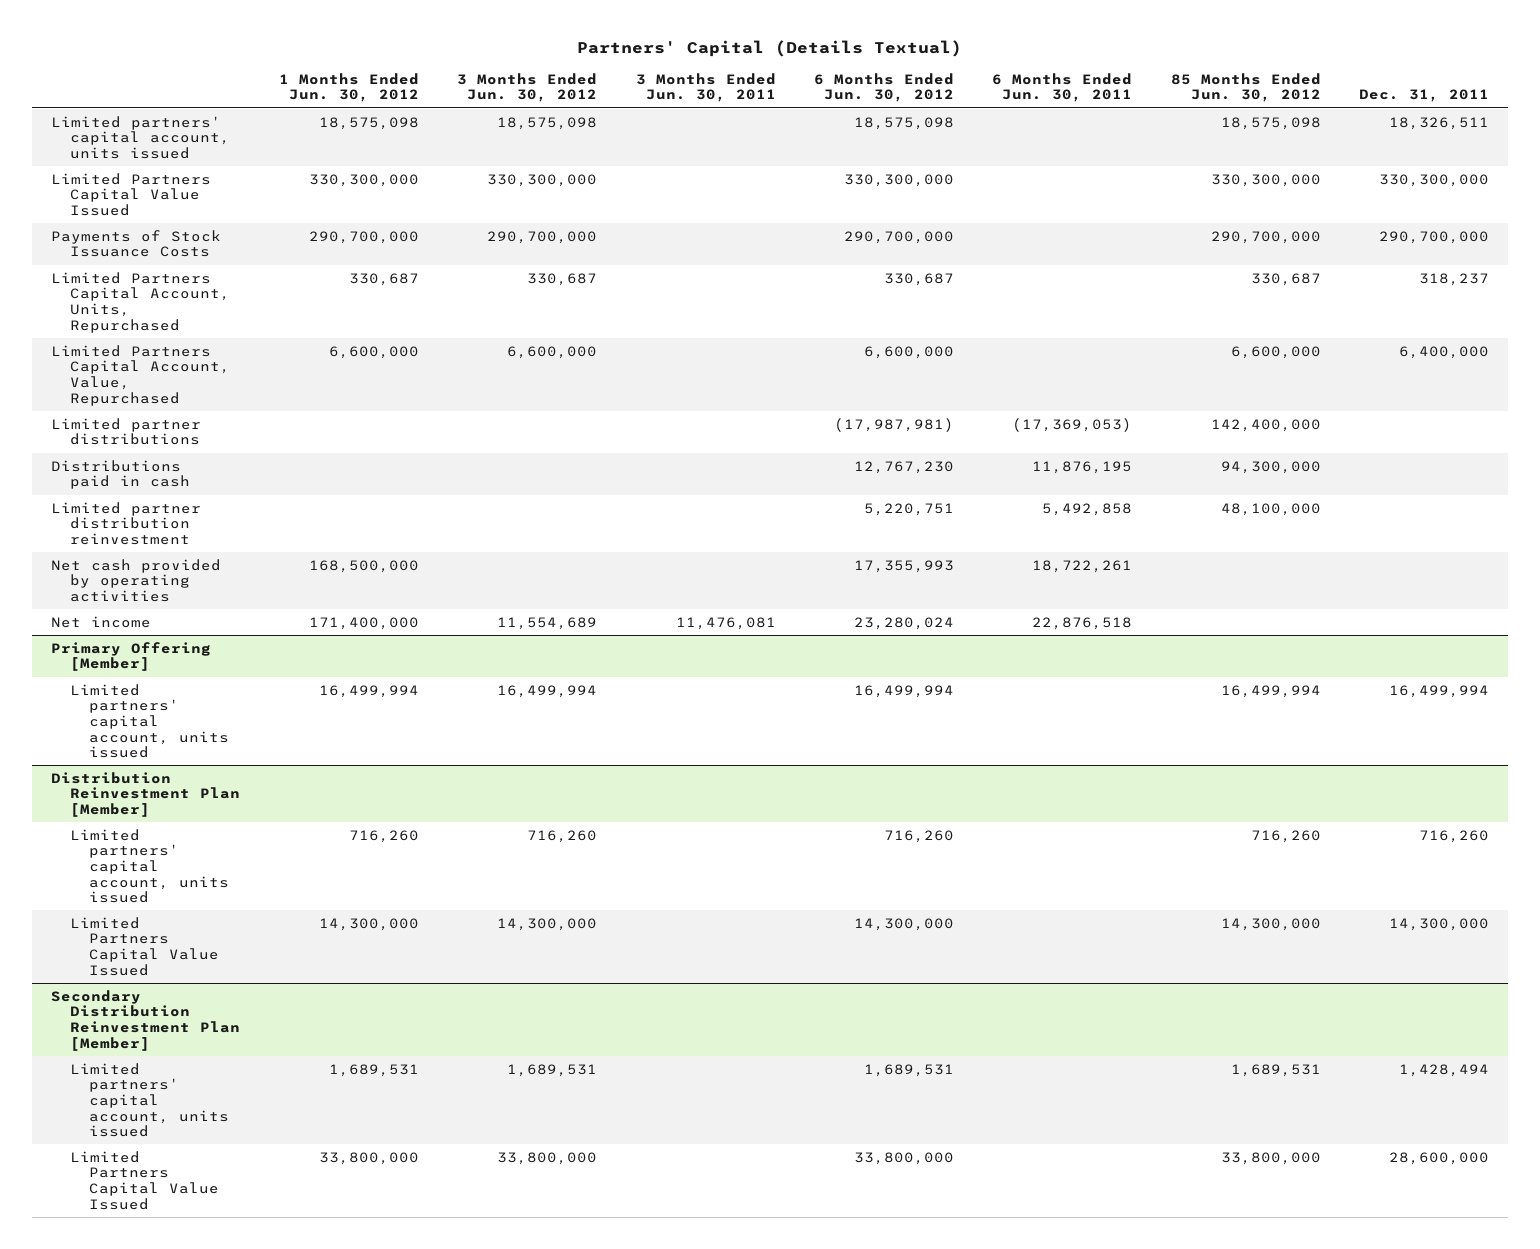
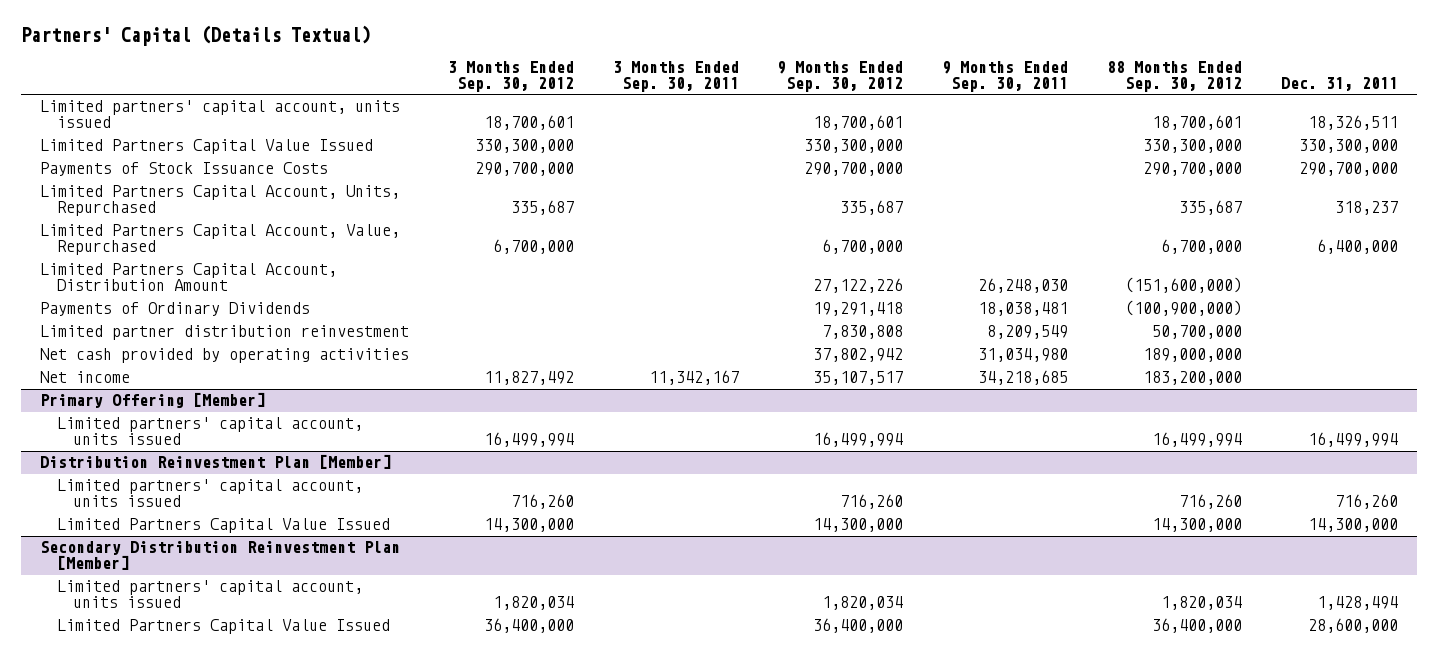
- | 1 Months Ended Jun. 30, 2012 | 3 Months Ended Jun. 30, 2012 | 3 Months Ended Jun. 30, 2011 | 6 Months Ended Jun. 30, 2012 | 6 Months Ended Jun. 30, 2011 | 85 Months Ended Jun. 30, 2012 | Dec. 31, 2011
+ | 3 Months Ended Sep. 30, 2012 | 3 Months Ended Sep. 30, 2011 | 9 Months Ended Sep. 30, 2012 | 9 Months Ended Sep. 30, 2011 | 88 Months Ended Sep. 30, 2012 | Dec. 31, 2011
- Limited partner distributions | | | | (17,987,981) | (17,369,053) | 142,400,000 |
- Distributions paid in cash | | | | 12,767,230 | 11,876,195 | 94,300,000 |
+ Limited Partners Capital Account, Distribution Amount | | | 27,122,226 | 26,248,030 | (151,600,000) |
+ Payments of Ordinary Dividends | | | 19,291,418 | 18,038,481 | (100,900,000) |

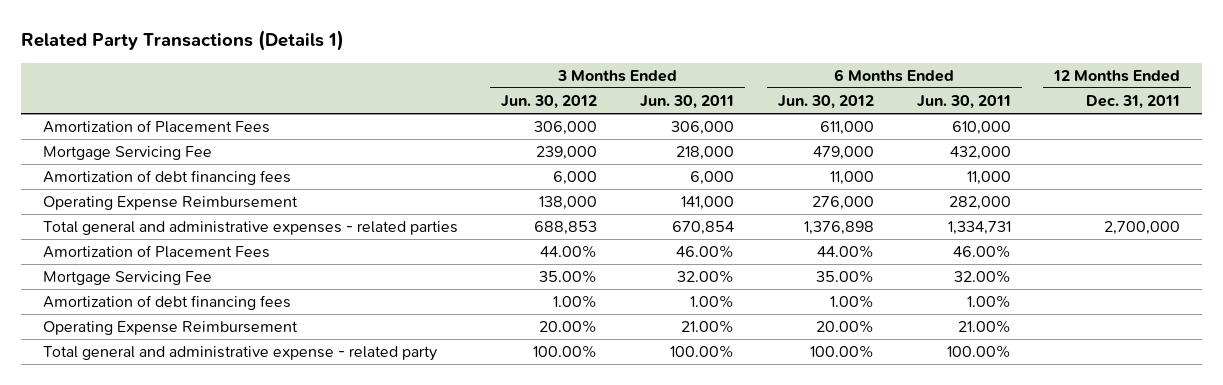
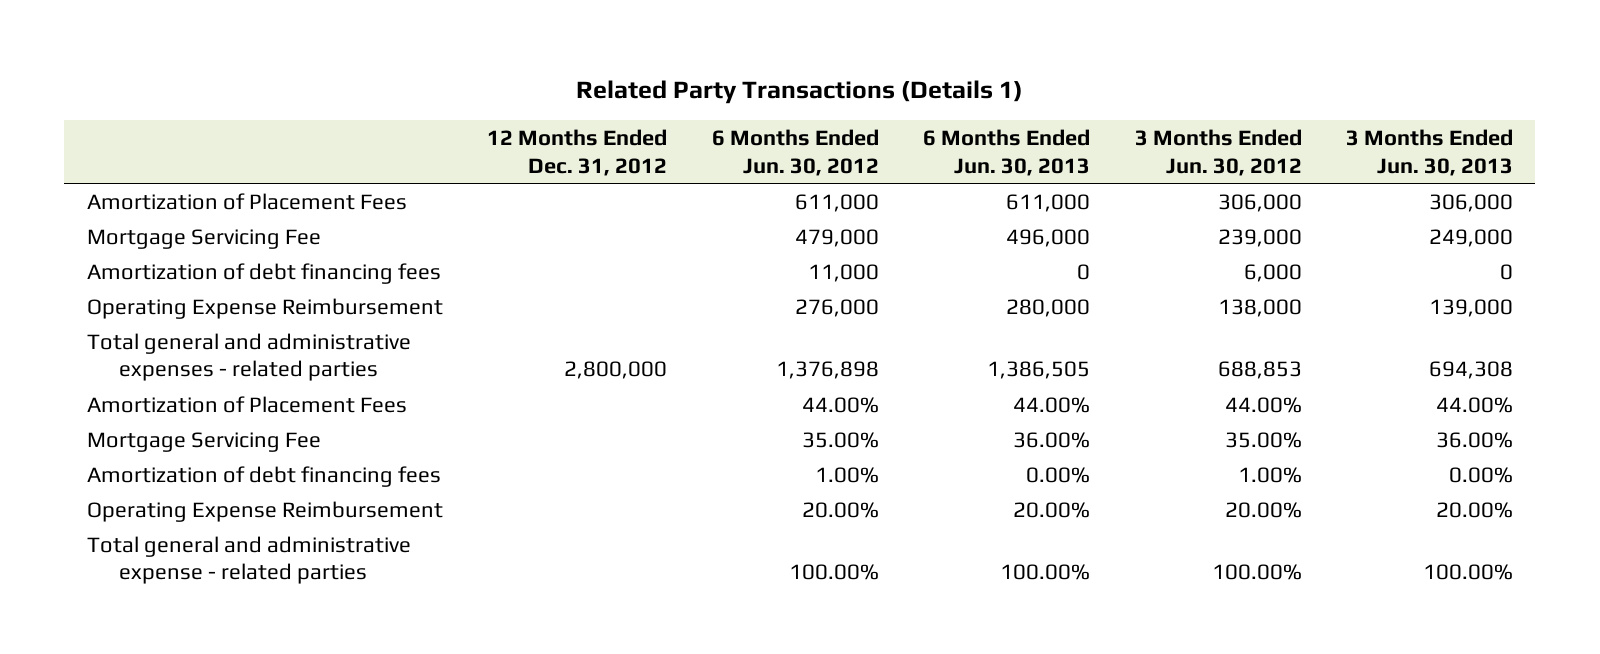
- | 3 Months Ended Jun. 30, 2012 | 3 Months Ended Jun. 30, 2011 | 6 Months Ended Jun. 30, 2012 | 6 Months Ended Jun. 30, 2011 | 12 Months Ended Dec. 31, 2011
+ | 12 Months Ended Dec. 31, 2012 | 6 Months Ended Jun. 30, 2012 | 6 Months Ended Jun. 30, 2013 | 3 Months Ended Jun. 30, 2012 | 3 Months Ended Jun. 30, 2013
- Total general and administrative expense - related party | 100.00% | 100.00% | 100.00% | 100.00% |
+ Total general and administrative expense - related parties | | 100.00% | 100.00% | 100.00% | 100.00%

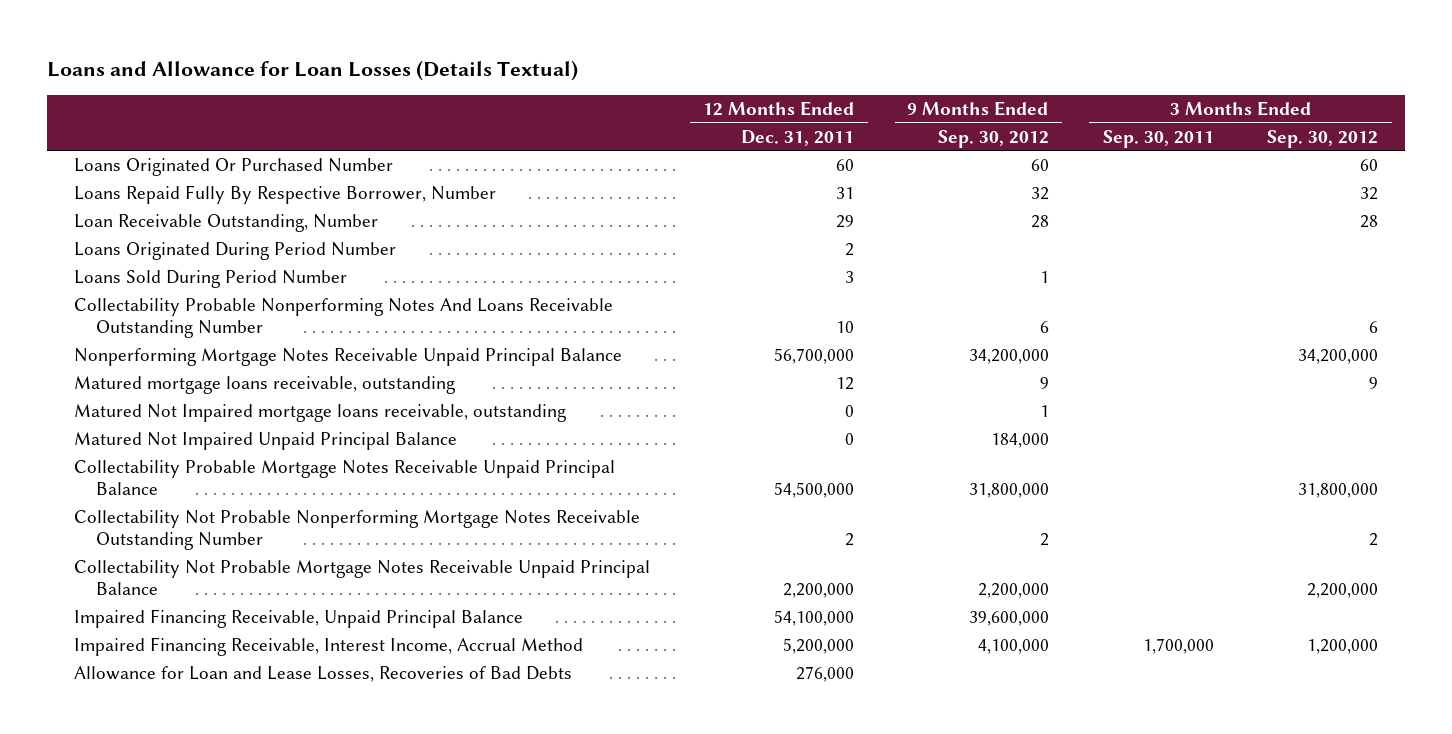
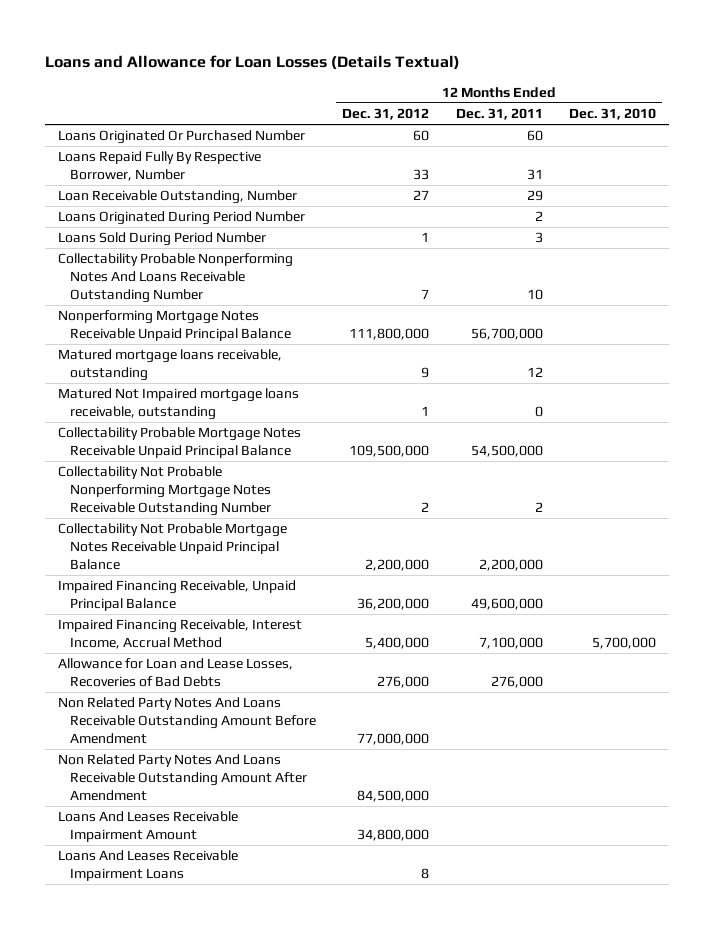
- | 12 Months Ended Dec. 31, 2011 | 9 Months Ended Sep. 30, 2012 | 3 Months Ended Sep. 30, 2011 | 3 Months Ended Sep. 30, 2012
+ | 12 Months Ended Dec. 31, 2012 | 12 Months Ended Dec. 31, 2011 | 12 Months Ended Dec. 31, 2010
- Matured Not Impaired Unpaid Principal Balance | 0 | 184,000 | |
- Impaired Financing Receivable, Unpaid Principal Balance | 54,100,000 | 39,600,000 | |
- Impaired Financing Receivable, Interest Income, Accrual Method | 5,200,000 | 4,100,000 | 1,700,000 | 1,200,000
+ Impaired Financing Receivable, Unpaid Principal Balance | 36,200,000 | 49,600,000 |
+ Impaired Financing Receivable, Interest Income, Accrual Method | 5,400,000 | 7,100,000 | 5,700,000
+ Non Related Party Notes And Loans Receivable Outstanding Amount Before Amendment | 77,000,000 | |
+ Non Related Party Notes And Loans Receivable Outstanding Amount After Amendment | 84,500,000 | |
+ Loans And Leases Receivable Impairment Amount | 34,800,000 | |
+ Loans And Leases Receivable Impairment Loans | 8 | |

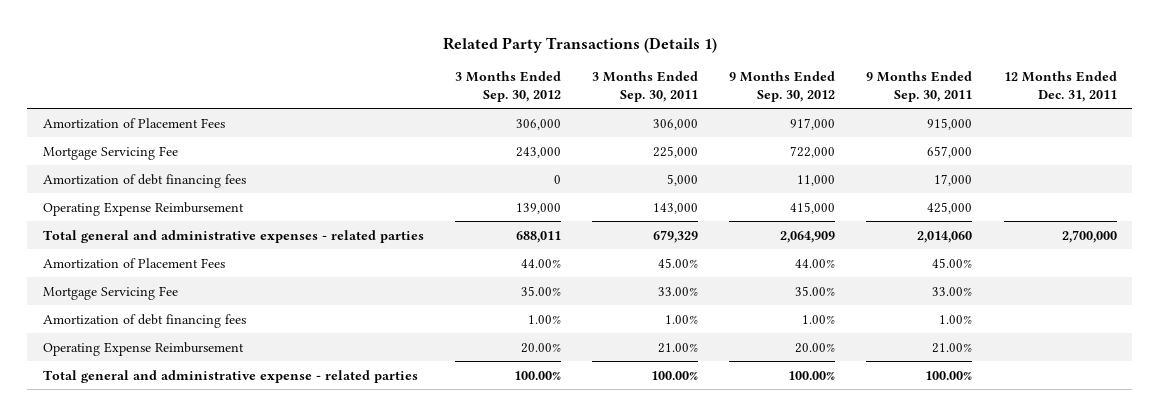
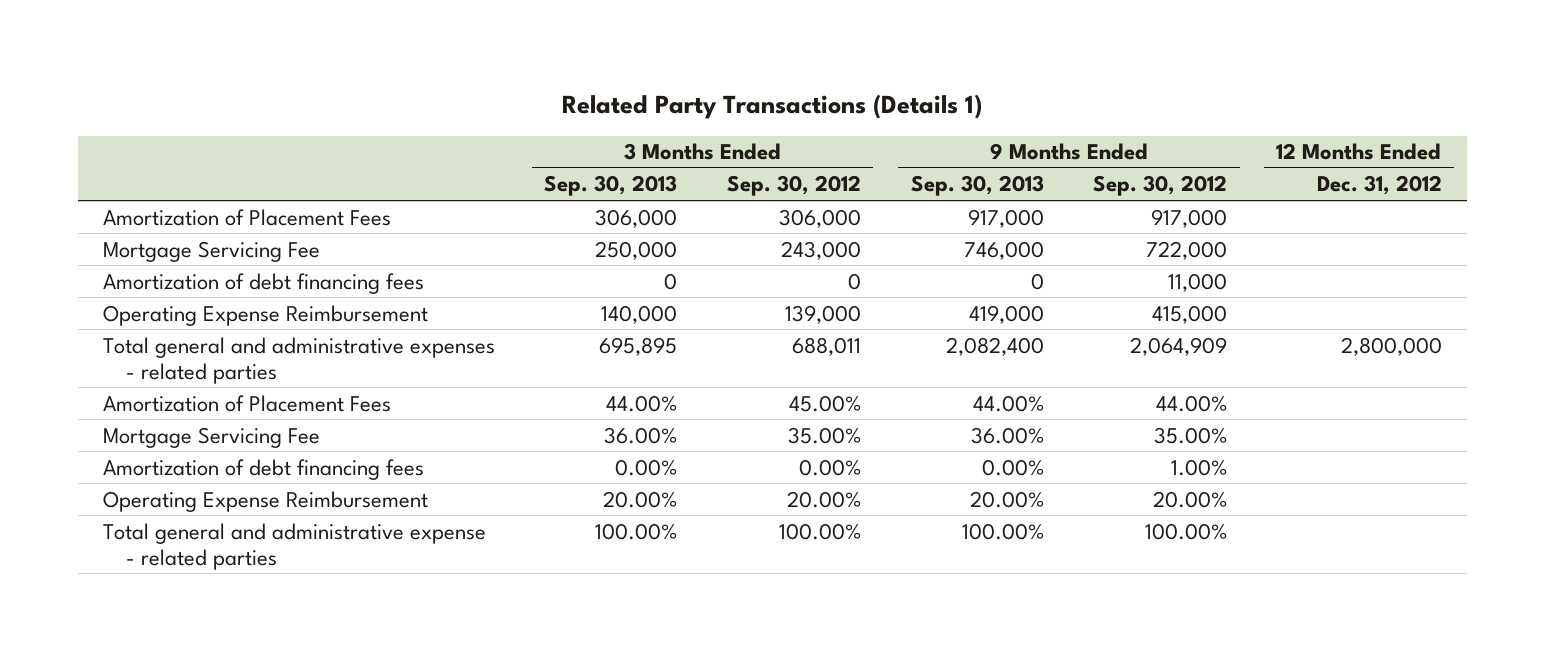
- | 3 Months Ended Sep. 30, 2012 | 3 Months Ended Sep. 30, 2011 | 9 Months Ended Sep. 30, 2012 | 9 Months Ended Sep. 30, 2011 | 12 Months Ended Dec. 31, 2011
+ | 3 Months Ended Sep. 30, 2013 | 3 Months Ended Sep. 30, 2012 | 9 Months Ended Sep. 30, 2013 | 9 Months Ended Sep. 30, 2012 | 12 Months Ended Dec. 31, 2012
- Amortization of Placement Fees | 44.00% | 45.00% | 44.00% | 45.00% |
+ Amortization of Placement Fees | 44.00% | 45.00% | 44.00% | 44.00% |
- Amortization of debt financing fees | 1.00% | 1.00% | 1.00% | 1.00% |
+ Amortization of debt financing fees | 0.00% | 0.00% | 0.00% | 1.00% |

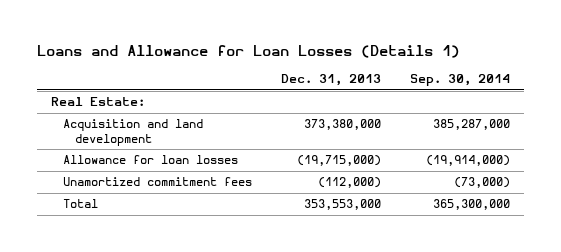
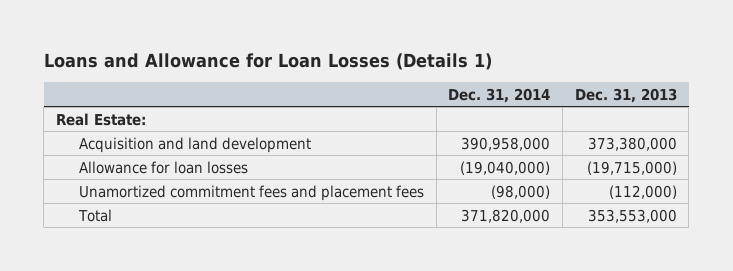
- | Dec. 31, 2013 | Sep. 30, 2014
+ | Dec. 31, 2014 | Dec. 31, 2013
- Unamortized commitment fees | (112,000) | (73,000)
+ Unamortized commitment fees and placement fees | (98,000) | (112,000)

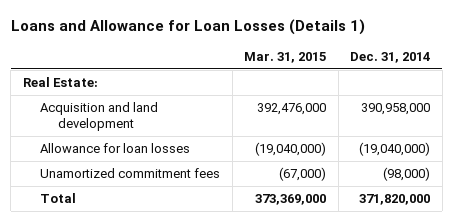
- | Dec. 31, 2014 | Dec. 31, 2013
+ | Mar. 31, 2015 | Dec. 31, 2014
- Unamortized commitment fees and placement fees | (98,000) | (112,000)
+ Unamortized commitment fees | (67,000) | (98,000)

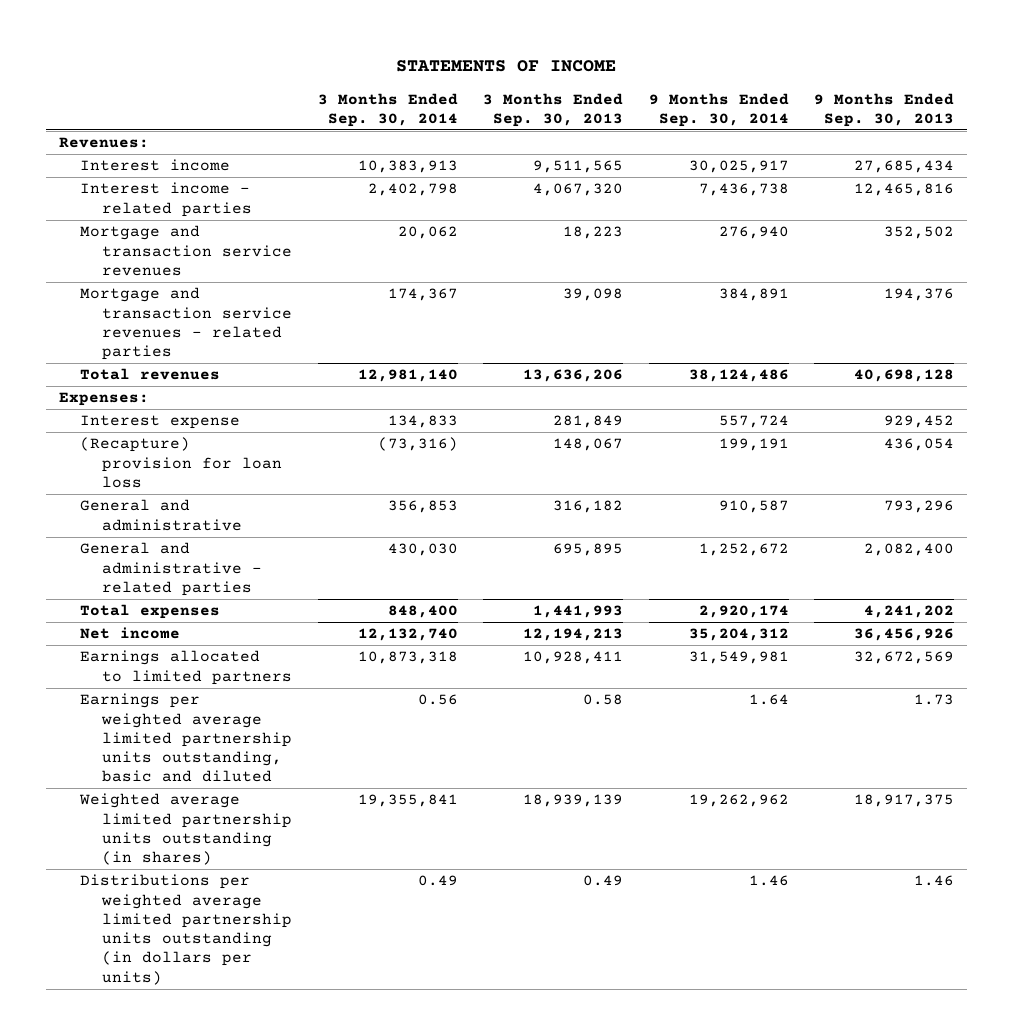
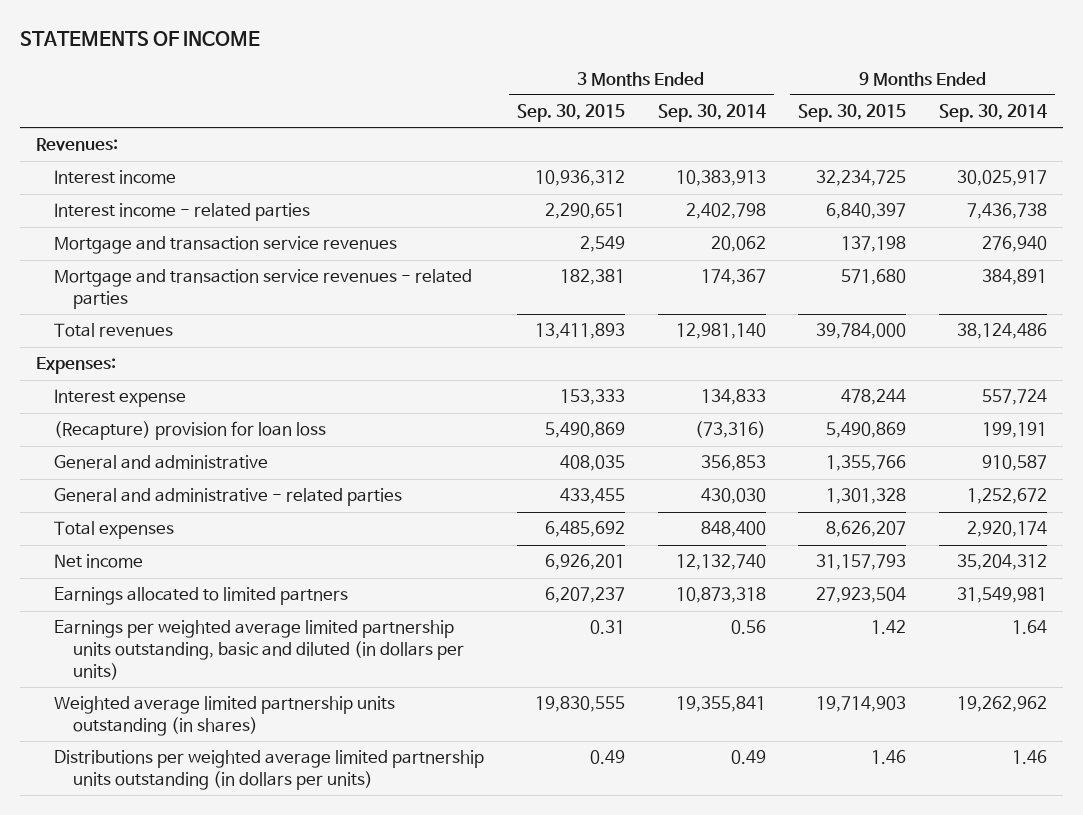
- | 3 Months Ended Sep. 30, 2014 | 3 Months Ended Sep. 30, 2013 | 9 Months Ended Sep. 30, 2014 | 9 Months Ended Sep. 30, 2013
+ | 3 Months Ended Sep. 30, 2015 | 3 Months Ended Sep. 30, 2014 | 9 Months Ended Sep. 30, 2015 | 9 Months Ended Sep. 30, 2014
- Earnings per weighted average limited partnership units outstanding, basic and diluted | 0.56 | 0.58 | 1.64 | 1.73
+ Earnings per weighted average limited partnership units outstanding, basic and diluted (in dollars per units) | 0.31 | 0.56 | 1.42 | 1.64

